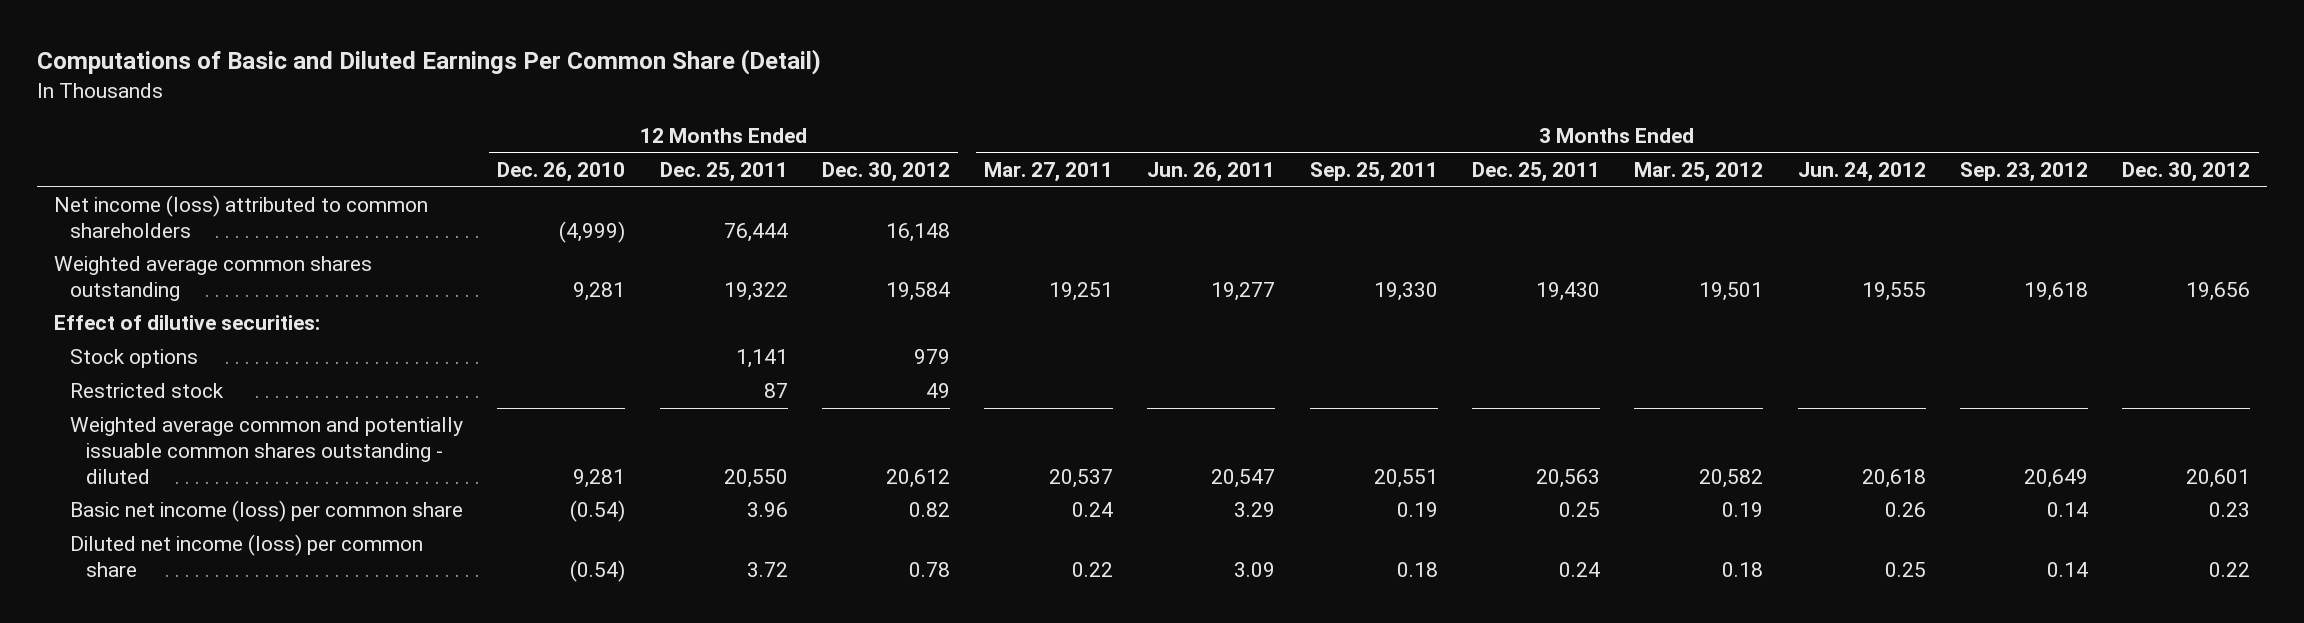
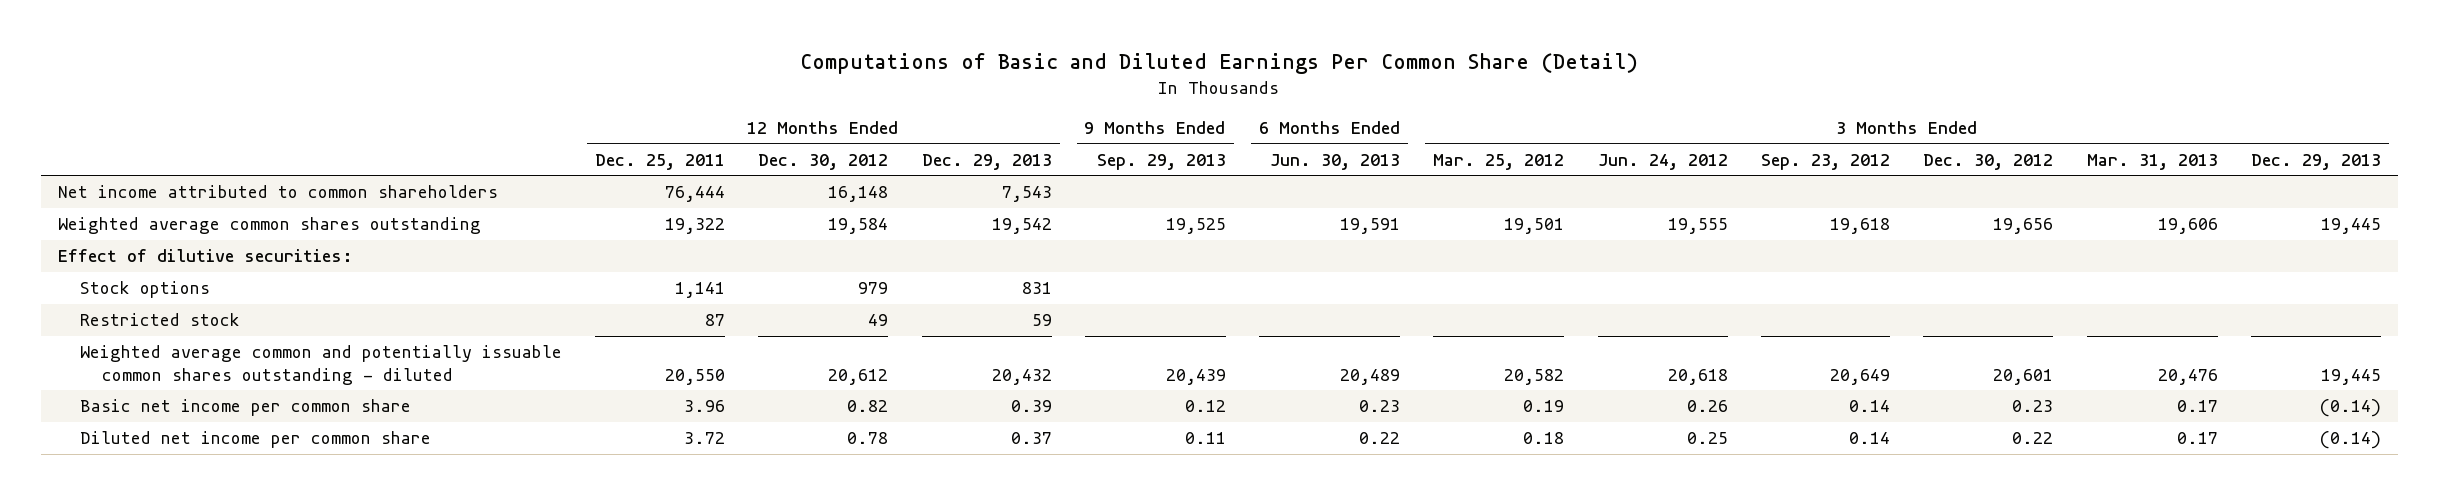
- | 12 Months Ended Dec. 26, 2010 | 12 Months Ended Dec. 25, 2011 | 12 Months Ended Dec. 30, 2012 | 3 Months Ended Mar. 27, 2011 | 3 Months Ended Jun. 26, 2011 | 3 Months Ended Sep. 25, 2011 | 3 Months Ended Dec. 25, 2011 | 3 Months Ended Mar. 25, 2012 | 3 Months Ended Jun. 24, 2012 | 3 Months Ended Sep. 23, 2012 | 3 Months Ended Dec. 30, 2012
+ | 12 Months Ended Dec. 25, 2011 | 12 Months Ended Dec. 30, 2012 | 12 Months Ended Dec. 29, 2013 | 9 Months Ended Sep. 29, 2013 | 6 Months Ended Jun. 30, 2013 | 3 Months Ended Mar. 25, 2012 | 3 Months Ended Jun. 24, 2012 | 3 Months Ended Sep. 23, 2012 | 3 Months Ended Dec. 30, 2012 | 3 Months Ended Mar. 31, 2013 | 3 Months Ended Dec. 29, 2013
- Net income (loss) attributed to common shareholders | (4,999) | 76,444 | 16,148 | | | | | | | |
+ Net income attributed to common shareholders | 76,444 | 16,148 | 7,543 | | | | | | | |
- Basic net income (loss) per common share | (0.54) | 3.96 | 0.82 | 0.24 | 3.29 | 0.19 | 0.25 | 0.19 | 0.26 | 0.14 | 0.23
- Diluted net income (loss) per common share | (0.54) | 3.72 | 0.78 | 0.22 | 3.09 | 0.18 | 0.24 | 0.18 | 0.25 | 0.14 | 0.22
+ Basic net income per common share | 3.96 | 0.82 | 0.39 | 0.12 | 0.23 | 0.19 | 0.26 | 0.14 | 0.23 | 0.17 | (0.14)
+ Diluted net income per common share | 3.72 | 0.78 | 0.37 | 0.11 | 0.22 | 0.18 | 0.25 | 0.14 | 0.22 | 0.17 | (0.14)

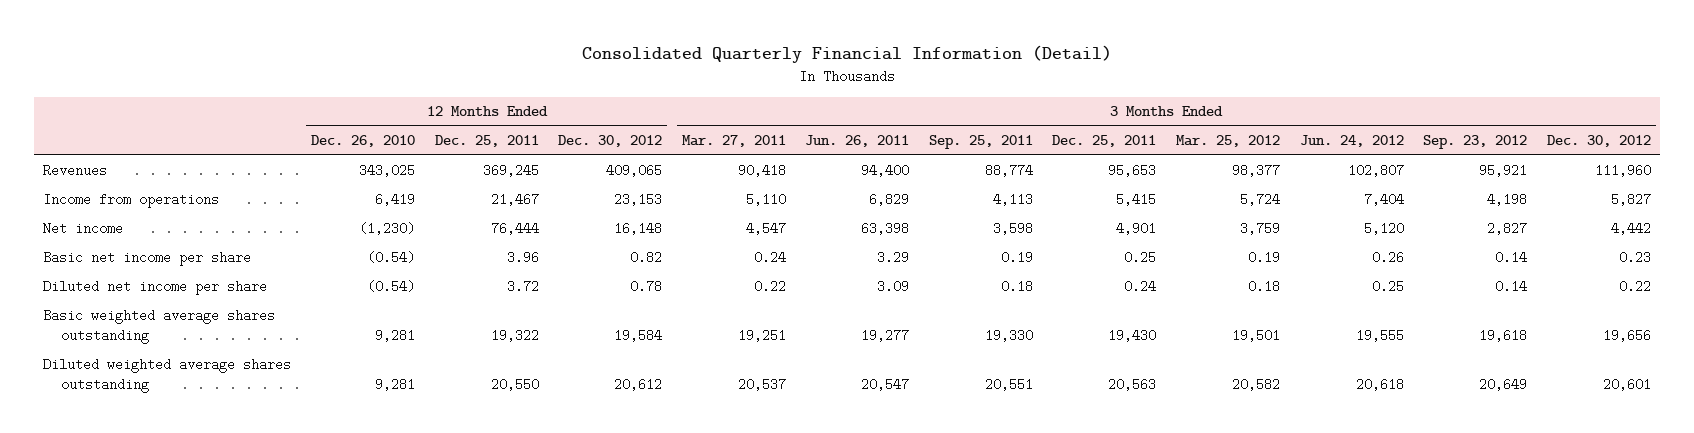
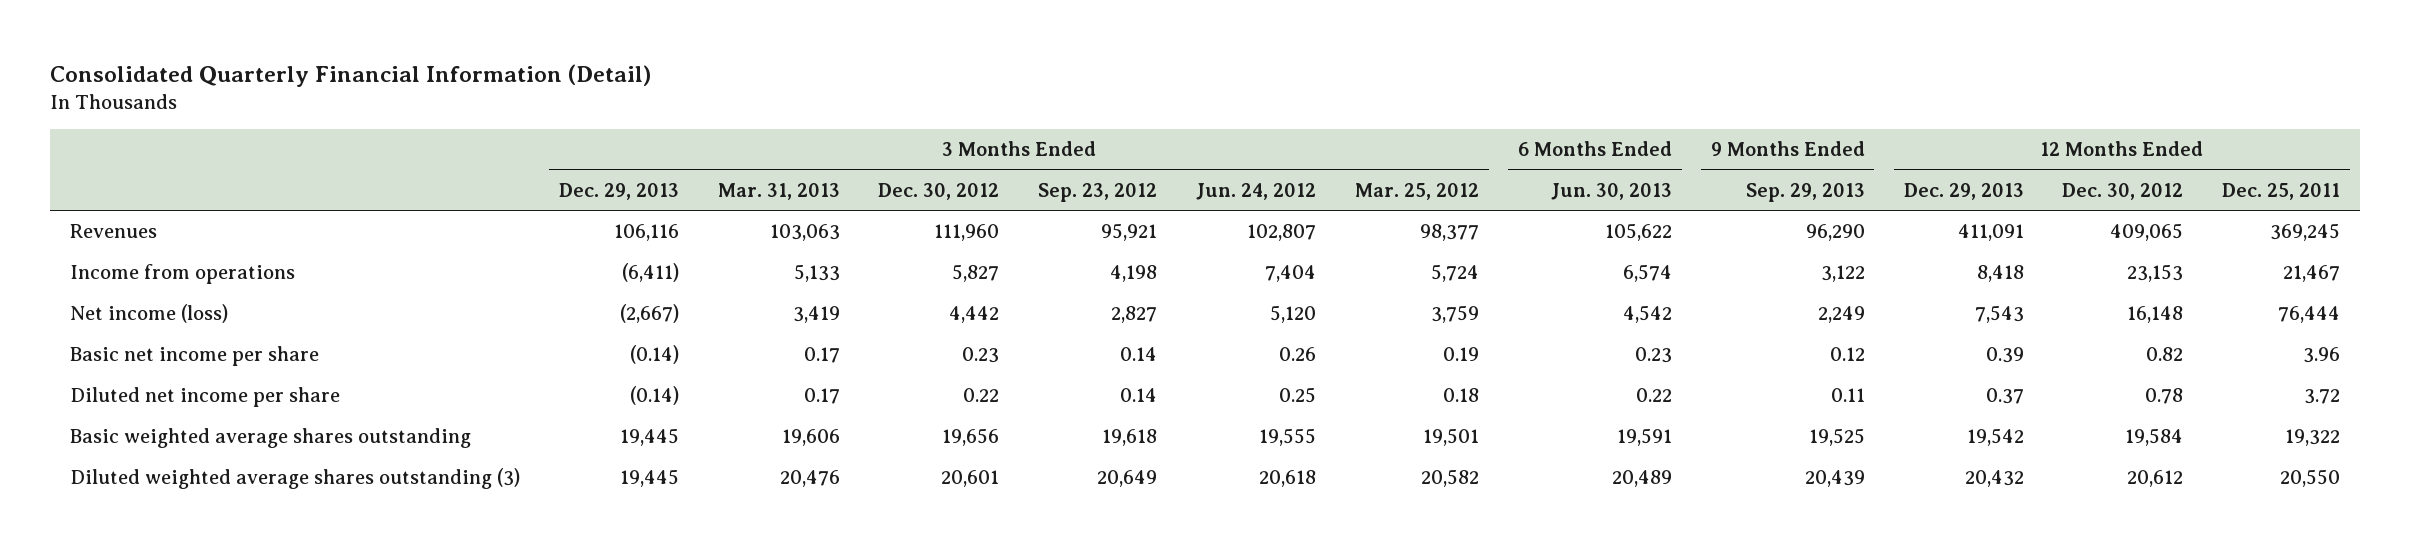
- | 12 Months Ended Dec. 26, 2010 | 12 Months Ended Dec. 25, 2011 | 12 Months Ended Dec. 30, 2012 | 3 Months Ended Mar. 27, 2011 | 3 Months Ended Jun. 26, 2011 | 3 Months Ended Sep. 25, 2011 | 3 Months Ended Dec. 25, 2011 | 3 Months Ended Mar. 25, 2012 | 3 Months Ended Jun. 24, 2012 | 3 Months Ended Sep. 23, 2012 | 3 Months Ended Dec. 30, 2012
+ | 3 Months Ended Dec. 29, 2013 | 3 Months Ended Mar. 31, 2013 | 3 Months Ended Dec. 30, 2012 | 3 Months Ended Sep. 23, 2012 | 3 Months Ended Jun. 24, 2012 | 3 Months Ended Mar. 25, 2012 | 6 Months Ended Jun. 30, 2013 | 9 Months Ended Sep. 29, 2013 | 12 Months Ended Dec. 29, 2013 | 12 Months Ended Dec. 30, 2012 | 12 Months Ended Dec. 25, 2011
- Net income | (1,230) | 76,444 | 16,148 | 4,547 | 63,398 | 3,598 | 4,901 | 3,759 | 5,120 | 2,827 | 4,442
+ Net income (loss) | (2,667) | 3,419 | 4,442 | 2,827 | 5,120 | 3,759 | 4,542 | 2,249 | 7,543 | 16,148 | 76,444
- Diluted weighted average shares outstanding | 9,281 | 20,550 | 20,612 | 20,537 | 20,547 | 20,551 | 20,563 | 20,582 | 20,618 | 20,649 | 20,601
+ Diluted weighted average shares outstanding (3) | 19,445 | 20,476 | 20,601 | 20,649 | 20,618 | 20,582 | 20,489 | 20,439 | 20,432 | 20,612 | 20,550

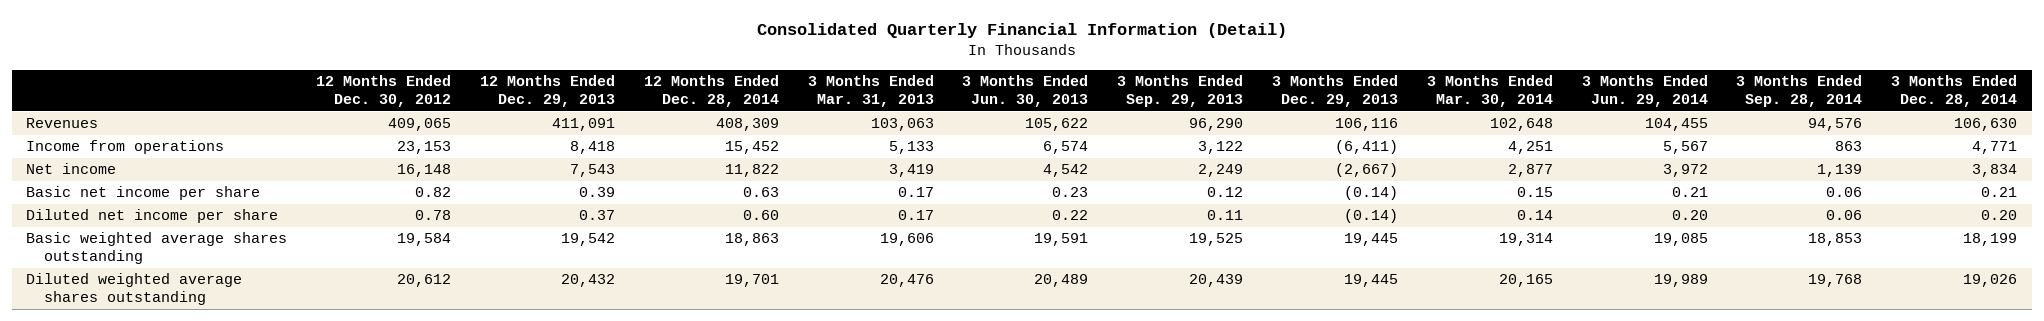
- | 3 Months Ended Dec. 29, 2013 | 3 Months Ended Mar. 31, 2013 | 3 Months Ended Dec. 30, 2012 | 3 Months Ended Sep. 23, 2012 | 3 Months Ended Jun. 24, 2012 | 3 Months Ended Mar. 25, 2012 | 6 Months Ended Jun. 30, 2013 | 9 Months Ended Sep. 29, 2013 | 12 Months Ended Dec. 29, 2013 | 12 Months Ended Dec. 30, 2012 | 12 Months Ended Dec. 25, 2011
+ | 12 Months Ended Dec. 30, 2012 | 12 Months Ended Dec. 29, 2013 | 12 Months Ended Dec. 28, 2014 | 3 Months Ended Mar. 31, 2013 | 3 Months Ended Jun. 30, 2013 | 3 Months Ended Sep. 29, 2013 | 3 Months Ended Dec. 29, 2013 | 3 Months Ended Mar. 30, 2014 | 3 Months Ended Jun. 29, 2014 | 3 Months Ended Sep. 28, 2014 | 3 Months Ended Dec. 28, 2014
- Net income (loss) | (2,667) | 3,419 | 4,442 | 2,827 | 5,120 | 3,759 | 4,542 | 2,249 | 7,543 | 16,148 | 76,444
+ Net income | 16,148 | 7,543 | 11,822 | 3,419 | 4,542 | 2,249 | (2,667) | 2,877 | 3,972 | 1,139 | 3,834
- Diluted weighted average shares outstanding (3) | 19,445 | 20,476 | 20,601 | 20,649 | 20,618 | 20,582 | 20,489 | 20,439 | 20,432 | 20,612 | 20,550
+ Diluted weighted average shares outstanding | 20,612 | 20,432 | 19,701 | 20,476 | 20,489 | 20,439 | 19,445 | 20,165 | 19,989 | 19,768 | 19,026

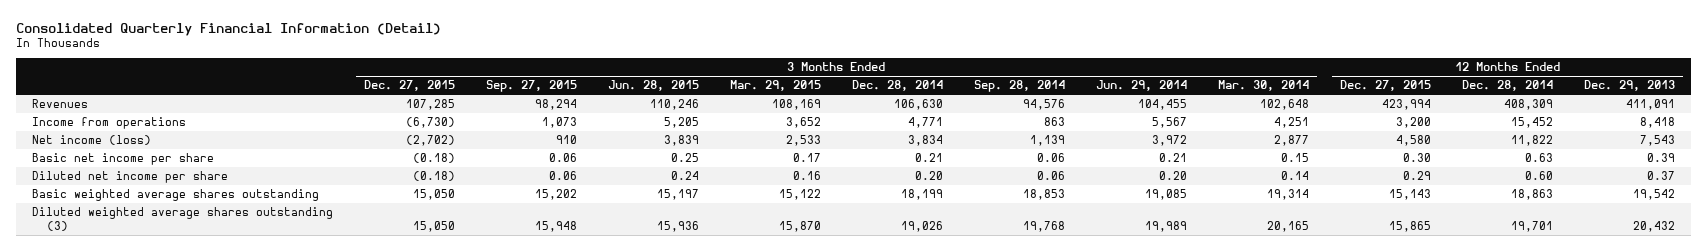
- | 12 Months Ended Dec. 30, 2012 | 12 Months Ended Dec. 29, 2013 | 12 Months Ended Dec. 28, 2014 | 3 Months Ended Mar. 31, 2013 | 3 Months Ended Jun. 30, 2013 | 3 Months Ended Sep. 29, 2013 | 3 Months Ended Dec. 29, 2013 | 3 Months Ended Mar. 30, 2014 | 3 Months Ended Jun. 29, 2014 | 3 Months Ended Sep. 28, 2014 | 3 Months Ended Dec. 28, 2014
+ | 3 Months Ended Dec. 27, 2015 | 3 Months Ended Sep. 27, 2015 | 3 Months Ended Jun. 28, 2015 | 3 Months Ended Mar. 29, 2015 | 3 Months Ended Dec. 28, 2014 | 3 Months Ended Sep. 28, 2014 | 3 Months Ended Jun. 29, 2014 | 3 Months Ended Mar. 30, 2014 | 12 Months Ended Dec. 27, 2015 | 12 Months Ended Dec. 28, 2014 | 12 Months Ended Dec. 29, 2013
- Net income | 16,148 | 7,543 | 11,822 | 3,419 | 4,542 | 2,249 | (2,667) | 2,877 | 3,972 | 1,139 | 3,834
+ Net income (loss) | (2,702) | 910 | 3,839 | 2,533 | 3,834 | 1,139 | 3,972 | 2,877 | 4,580 | 11,822 | 7,543
- Diluted weighted average shares outstanding | 20,612 | 20,432 | 19,701 | 20,476 | 20,489 | 20,439 | 19,445 | 20,165 | 19,989 | 19,768 | 19,026
+ Diluted weighted average shares outstanding (3) | 15,050 | 15,948 | 15,936 | 15,870 | 19,026 | 19,768 | 19,989 | 20,165 | 15,865 | 19,701 | 20,432

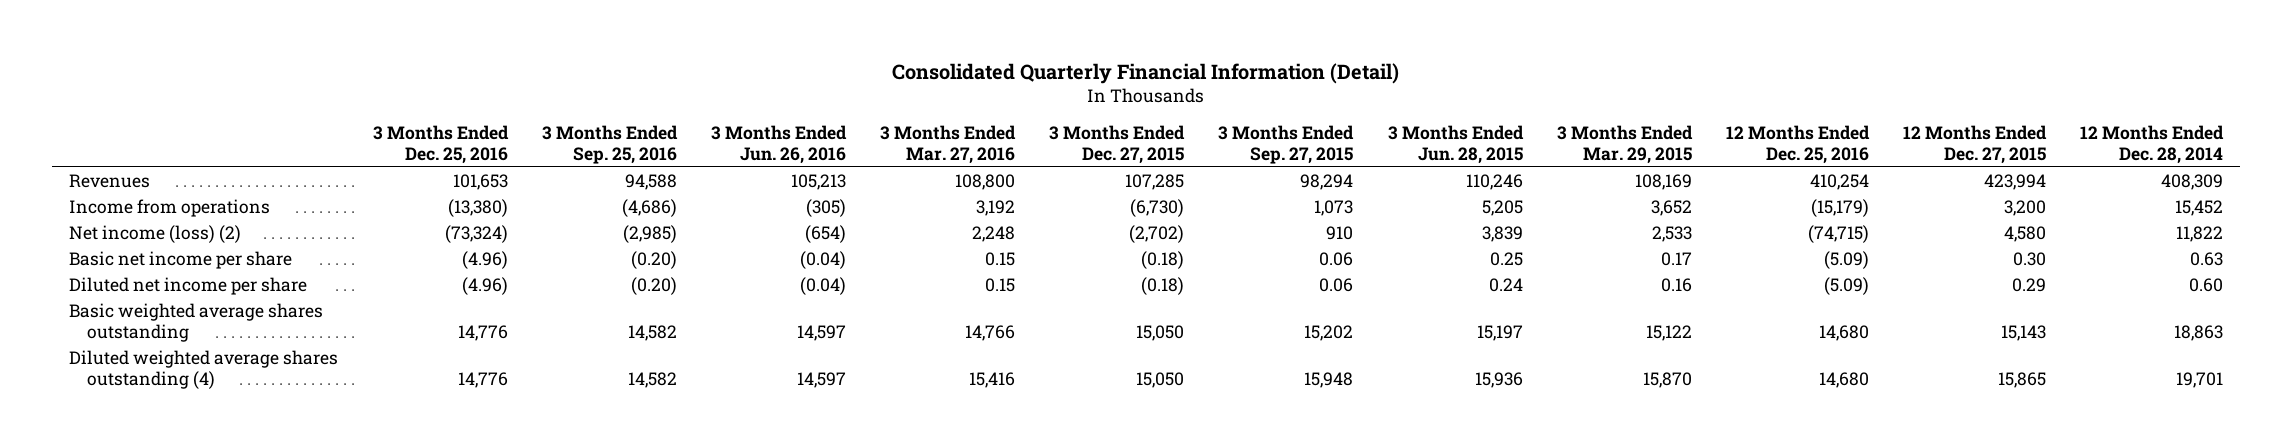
- | 3 Months Ended Dec. 27, 2015 | 3 Months Ended Sep. 27, 2015 | 3 Months Ended Jun. 28, 2015 | 3 Months Ended Mar. 29, 2015 | 3 Months Ended Dec. 28, 2014 | 3 Months Ended Sep. 28, 2014 | 3 Months Ended Jun. 29, 2014 | 3 Months Ended Mar. 30, 2014 | 12 Months Ended Dec. 27, 2015 | 12 Months Ended Dec. 28, 2014 | 12 Months Ended Dec. 29, 2013
+ | 3 Months Ended Dec. 25, 2016 | 3 Months Ended Sep. 25, 2016 | 3 Months Ended Jun. 26, 2016 | 3 Months Ended Mar. 27, 2016 | 3 Months Ended Dec. 27, 2015 | 3 Months Ended Sep. 27, 2015 | 3 Months Ended Jun. 28, 2015 | 3 Months Ended Mar. 29, 2015 | 12 Months Ended Dec. 25, 2016 | 12 Months Ended Dec. 27, 2015 | 12 Months Ended Dec. 28, 2014
- Net income (loss) | (2,702) | 910 | 3,839 | 2,533 | 3,834 | 1,139 | 3,972 | 2,877 | 4,580 | 11,822 | 7,543
+ Net income (loss) (2) | (73,324) | (2,985) | (654) | 2,248 | (2,702) | 910 | 3,839 | 2,533 | (74,715) | 4,580 | 11,822
- Diluted weighted average shares outstanding (3) | 15,050 | 15,948 | 15,936 | 15,870 | 19,026 | 19,768 | 19,989 | 20,165 | 15,865 | 19,701 | 20,432
+ Diluted weighted average shares outstanding (4) | 14,776 | 14,582 | 14,597 | 15,416 | 15,050 | 15,948 | 15,936 | 15,870 | 14,680 | 15,865 | 19,701

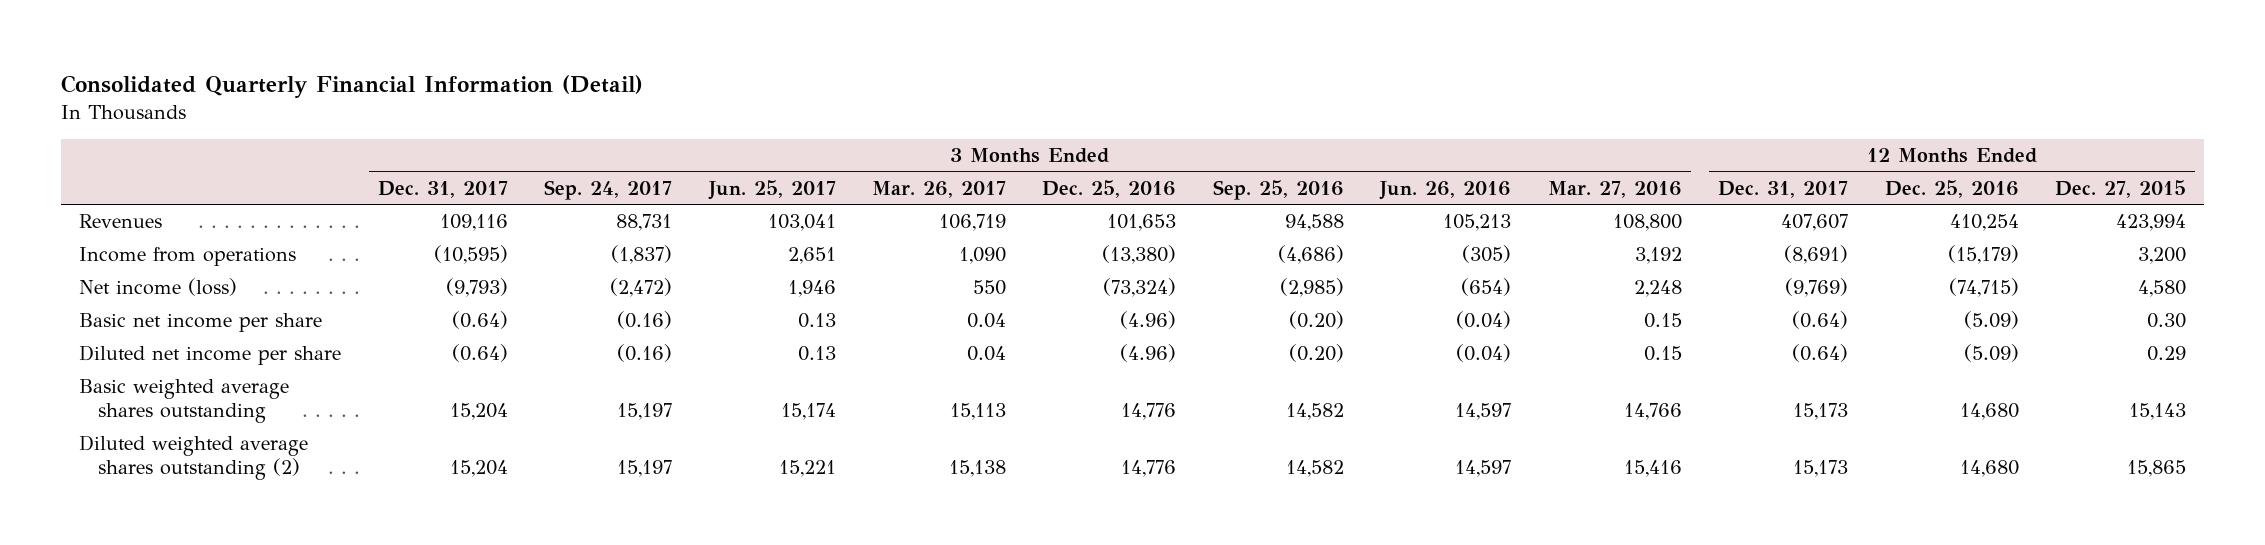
- | 3 Months Ended Dec. 25, 2016 | 3 Months Ended Sep. 25, 2016 | 3 Months Ended Jun. 26, 2016 | 3 Months Ended Mar. 27, 2016 | 3 Months Ended Dec. 27, 2015 | 3 Months Ended Sep. 27, 2015 | 3 Months Ended Jun. 28, 2015 | 3 Months Ended Mar. 29, 2015 | 12 Months Ended Dec. 25, 2016 | 12 Months Ended Dec. 27, 2015 | 12 Months Ended Dec. 28, 2014
+ | 3 Months Ended Dec. 31, 2017 | 3 Months Ended Sep. 24, 2017 | 3 Months Ended Jun. 25, 2017 | 3 Months Ended Mar. 26, 2017 | 3 Months Ended Dec. 25, 2016 | 3 Months Ended Sep. 25, 2016 | 3 Months Ended Jun. 26, 2016 | 3 Months Ended Mar. 27, 2016 | 12 Months Ended Dec. 31, 2017 | 12 Months Ended Dec. 25, 2016 | 12 Months Ended Dec. 27, 2015
- Net income (loss) (2) | (73,324) | (2,985) | (654) | 2,248 | (2,702) | 910 | 3,839 | 2,533 | (74,715) | 4,580 | 11,822
+ Net income (loss) | (9,793) | (2,472) | 1,946 | 550 | (73,324) | (2,985) | (654) | 2,248 | (9,769) | (74,715) | 4,580
- Diluted weighted average shares outstanding (4) | 14,776 | 14,582 | 14,597 | 15,416 | 15,050 | 15,948 | 15,936 | 15,870 | 14,680 | 15,865 | 19,701
+ Diluted weighted average shares outstanding (2) | 15,204 | 15,197 | 15,221 | 15,138 | 14,776 | 14,582 | 14,597 | 15,416 | 15,173 | 14,680 | 15,865

